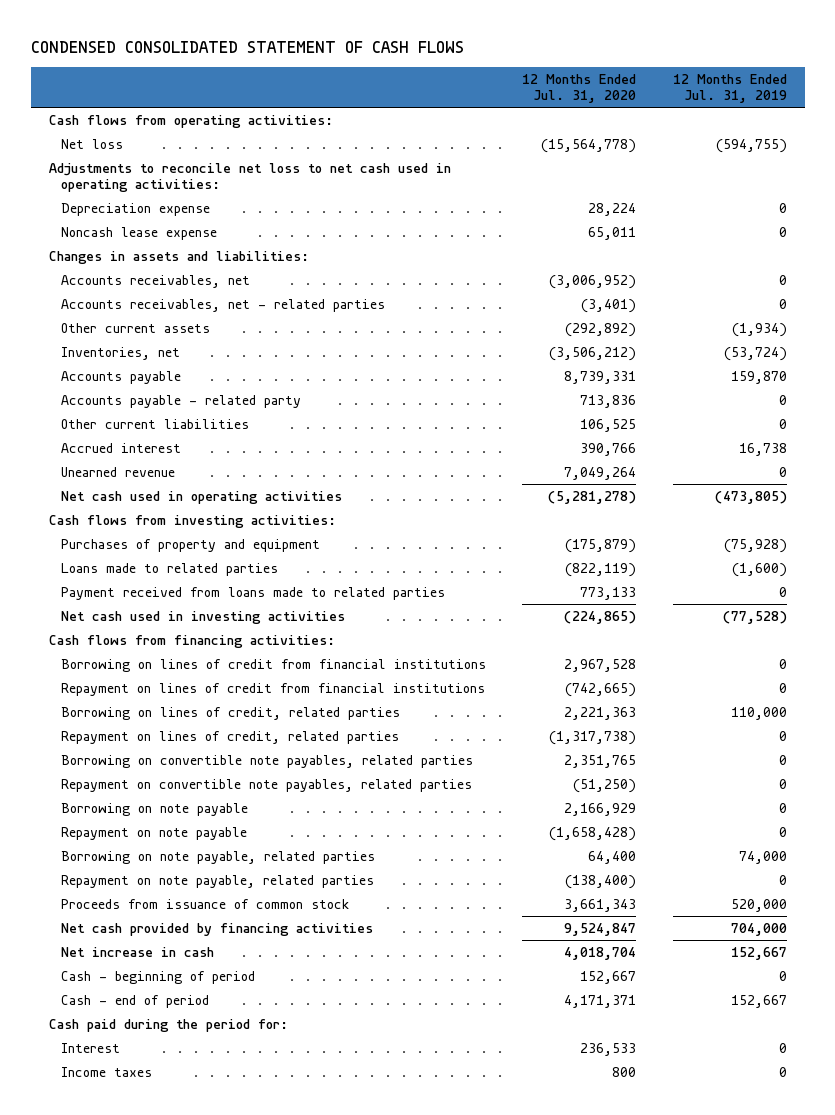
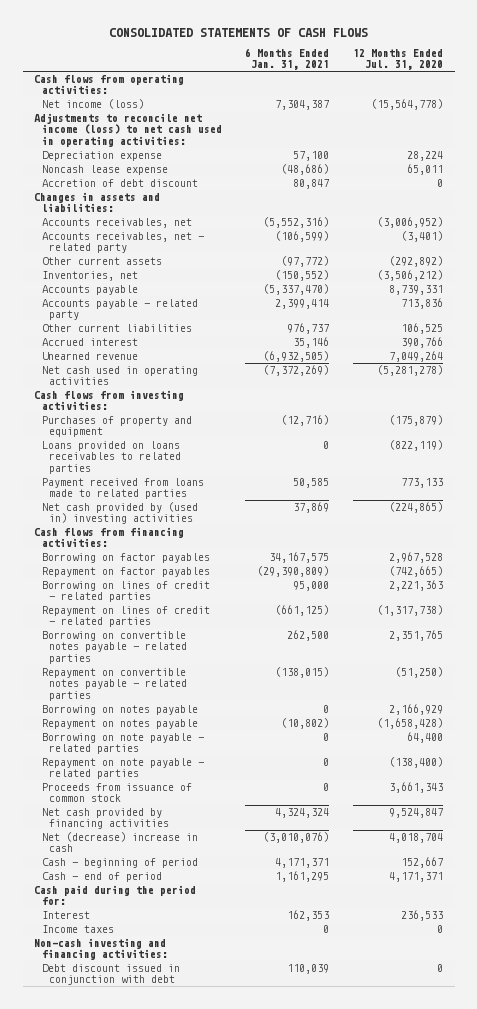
- CONDENSED CONSOLIDATED STATEMENT OF CASH FLOWS
+ CONSOLIDATED STATEMENTS OF CASH FLOWS
- | 12 Months Ended Jul. 31, 2020 | 12 Months Ended Jul. 31, 2019
+ | 6 Months Ended Jan. 31, 2021 | 12 Months Ended Jul. 31, 2020
- Net loss | (15,564,778) | (594,755)
- Adjustments to reconcile net loss to net cash used in operating activities:
+ Net income (loss) | 7,304,387 | (15,564,778)
+ Adjustments to reconcile net income (loss) to net cash used in operating activities:
+ Accretion of debt discount | 80,847 | 0
- Accounts receivables, net - related parties | (3,401) | 0
+ Accounts receivables, net - related party | (106,599) | (3,401)
- Loans made to related parties | (822,119) | (1,600)
+ Loans provided on loans receivables to related parties | 0 | (822,119)
- Net cash used in investing activities | (224,865) | (77,528)
+ Net cash provided by (used in) investing activities | 37,869 | (224,865)
- Borrowing on lines of credit from financial institutions | 2,967,528 | 0
- Repayment on lines of credit from financial institutions | (742,665) | 0
- Borrowing on lines of credit, related parties | 2,221,363 | 110,000
- Repayment on lines of credit, related parties | (1,317,738) | 0
- Borrowing on convertible note payables, related parties | 2,351,765 | 0
- Repayment on convertible note payables, related parties | (51,250) | 0
- Borrowing on note payable | 2,166,929 | 0
- Repayment on note payable | (1,658,428) | 0
- Borrowing on note payable, related parties | 64,400 | 74,000
- Repayment on note payable, related parties | (138,400) | 0
+ Borrowing on factor payables | 34,167,575 | 2,967,528
+ Repayment on factor payables | (29,390,809) | (742,665)
+ Borrowing on lines of credit - related parties | 95,000 | 2,221,363
+ Repayment on lines of credit - related parties | (661,125) | (1,317,738)
+ Borrowing on convertible notes payable - related parties | 262,500 | 2,351,765
+ Repayment on convertible notes payable - related parties | (138,015) | (51,250)
+ Borrowing on notes payable | 0 | 2,166,929
+ Repayment on notes payable | (10,802) | (1,658,428)
+ Borrowing on note payable - related parties | 0 | 64,400
+ Repayment on note payable - related parties | 0 | (138,400)
- Net increase in cash | 4,018,704 | 152,667
+ Net (decrease) increase in cash | (3,010,076) | 4,018,704
- Income taxes | 800 | 0
+ Income taxes | 0 | 0
+ Non-cash investing and financing activities:
+ Debt discount issued in conjunction with debt | 110,039 | 0

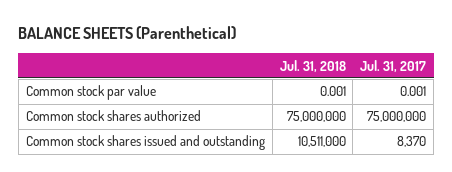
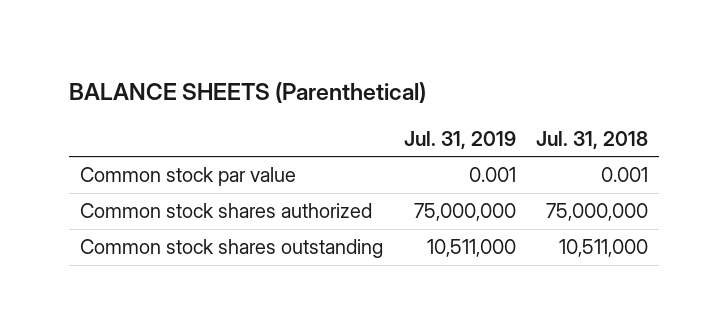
- | Jul. 31, 2018 | Jul. 31, 2017
+ | Jul. 31, 2019 | Jul. 31, 2018
- Common stock shares issued and outstanding | 10,511,000 | 8,370
+ Common stock shares outstanding | 10,511,000 | 10,511,000

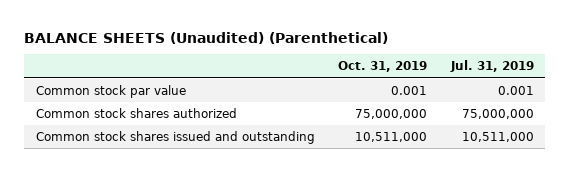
- BALANCE SHEETS (Parenthetical)
+ BALANCE SHEETS (Unaudited) (Parenthetical)
- | Jul. 31, 2019 | Jul. 31, 2018
+ | Oct. 31, 2019 | Jul. 31, 2019
- Common stock shares outstanding | 10,511,000 | 10,511,000
+ Common stock shares issued and outstanding | 10,511,000 | 10,511,000

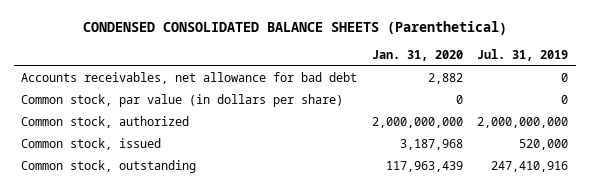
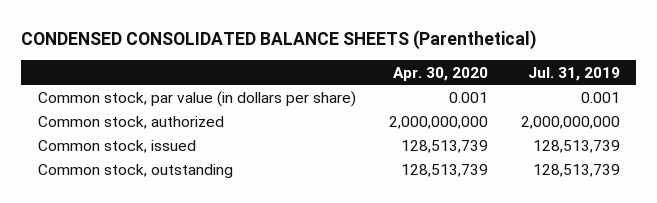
- | Jan. 31, 2020 | Jul. 31, 2019
+ | Apr. 30, 2020 | Jul. 31, 2019
- Accounts receivables, net allowance for bad debt | 2,882 | 0
- Common stock, par value (in dollars per share) | 0 | 0
+ Common stock, par value (in dollars per share) | 0.001 | 0.001
- Common stock, issued | 3,187,968 | 520,000
- Common stock, outstanding | 117,963,439 | 247,410,916
+ Common stock, issued | 128,513,739 | 128,513,739
+ Common stock, outstanding | 128,513,739 | 128,513,739

